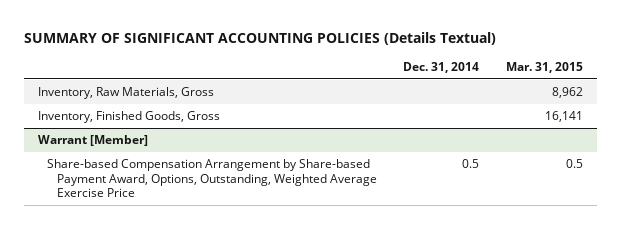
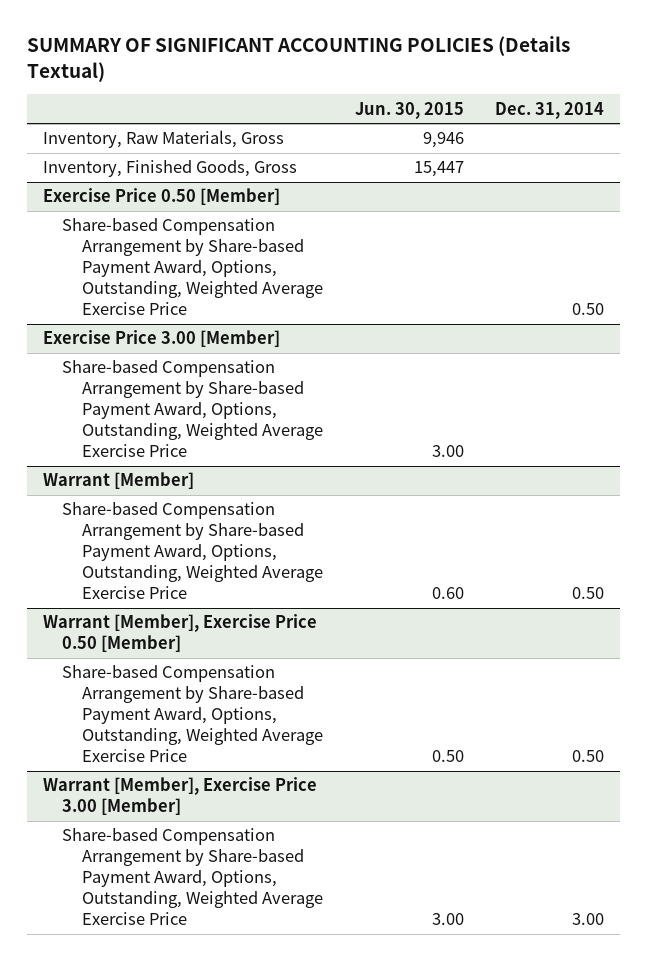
- | Dec. 31, 2014 | Mar. 31, 2015
+ | Jun. 30, 2015 | Dec. 31, 2014
+ Exercise Price 0.50 [Member]
+ Share-based Compensation Arrangement by Share-based Payment Award, Options, Outstanding, Weighted Average Exercise Price | | 0.50
+ Exercise Price 3.00 [Member]
+ Share-based Compensation Arrangement by Share-based Payment Award, Options, Outstanding, Weighted Average Exercise Price | 3.00 |
@ Warrant [Member]
- Share-based Compensation Arrangement by Share-based Payment Award, Options, Outstanding, Weighted Average Exercise Price | 0.5 | 0.5
+ Share-based Compensation Arrangement by Share-based Payment Award, Options, Outstanding, Weighted Average Exercise Price | 0.60 | 0.50
+ Warrant [Member], Exercise Price 0.50 [Member]
+ Share-based Compensation Arrangement by Share-based Payment Award, Options, Outstanding, Weighted Average Exercise Price | 0.50 | 0.50
+ Warrant [Member], Exercise Price 3.00 [Member]
+ Share-based Compensation Arrangement by Share-based Payment Award, Options, Outstanding, Weighted Average Exercise Price | 3.00 | 3.00

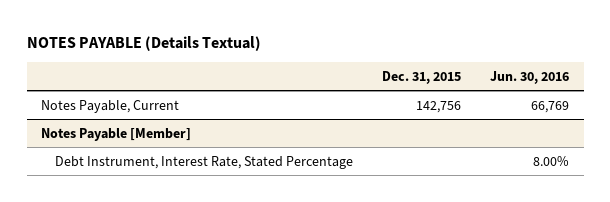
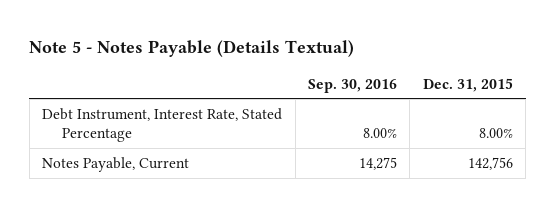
- NOTES PAYABLE (Details Textual)
+ Note 5 - Notes Payable (Details Textual)
- | Dec. 31, 2015 | Jun. 30, 2016
+ | Sep. 30, 2016 | Dec. 31, 2015
+ Debt Instrument, Interest Rate, Stated Percentage | 8.00% | 8.00%
- Notes Payable [Member]
- Debt Instrument, Interest Rate, Stated Percentage | | 8.00%

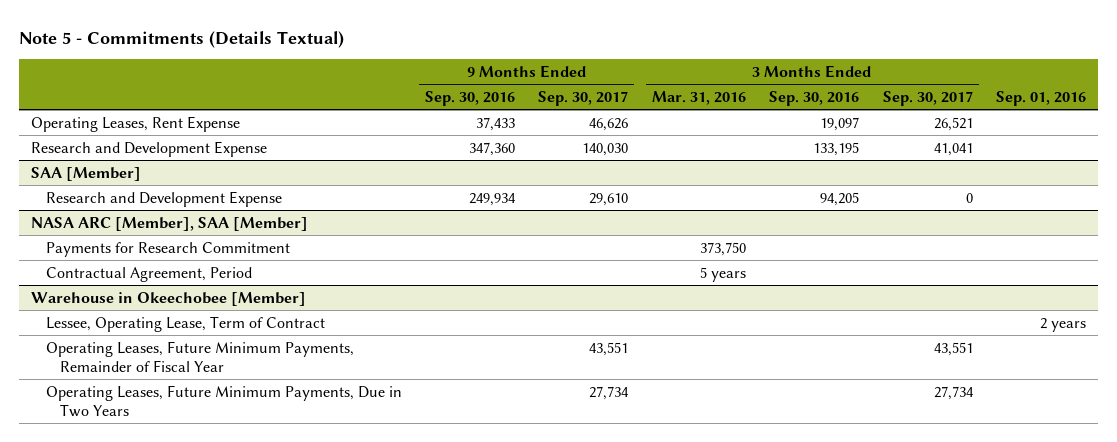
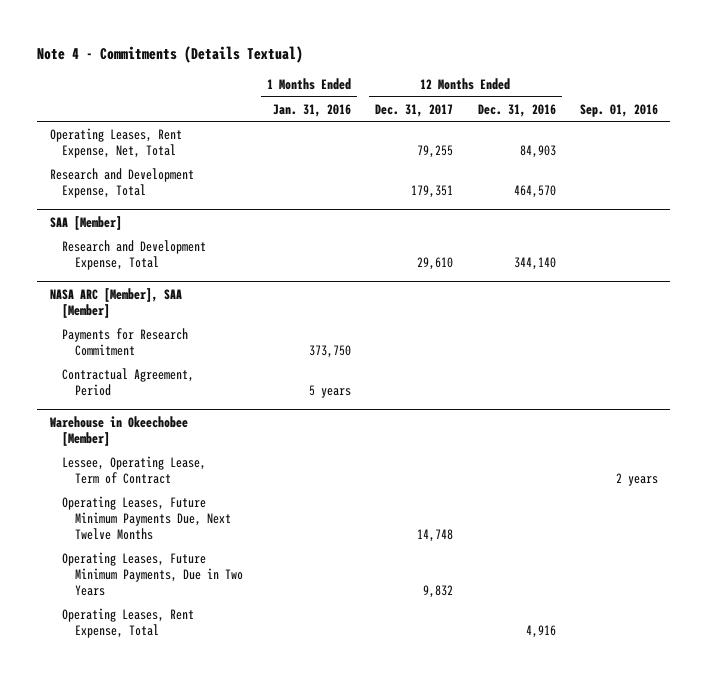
- Note 5 - Commitments (Details Textual)
+ Note 4 - Commitments (Details Textual)
- | 9 Months Ended Sep. 30, 2016 | 9 Months Ended Sep. 30, 2017 | 3 Months Ended Mar. 31, 2016 | 3 Months Ended Sep. 30, 2016 | 3 Months Ended Sep. 30, 2017 | Sep. 01, 2016
+ | 1 Months Ended Jan. 31, 2016 | 12 Months Ended Dec. 31, 2017 | 12 Months Ended Dec. 31, 2016 | Sep. 01, 2016
- Operating Leases, Rent Expense | 37,433 | 46,626 | | 19,097 | 26,521 |
- Research and Development Expense | 347,360 | 140,030 | | 133,195 | 41,041 |
+ Operating Leases, Rent Expense, Net, Total | | 79,255 | 84,903 |
+ Research and Development Expense, Total | | 179,351 | 464,570 |
@ SAA [Member]
- Research and Development Expense | 249,934 | 29,610 | | 94,205 | 0 |
+ Research and Development Expense, Total | | 29,610 | 344,140 |
@ Warehouse in Okeechobee [Member]
- Operating Leases, Future Minimum Payments, Remainder of Fiscal Year | | 43,551 | | | 43,551 |
+ Operating Leases, Future Minimum Payments Due, Next Twelve Months | | 14,748 | |
+ Operating Leases, Rent Expense, Total | | | 4,916 |

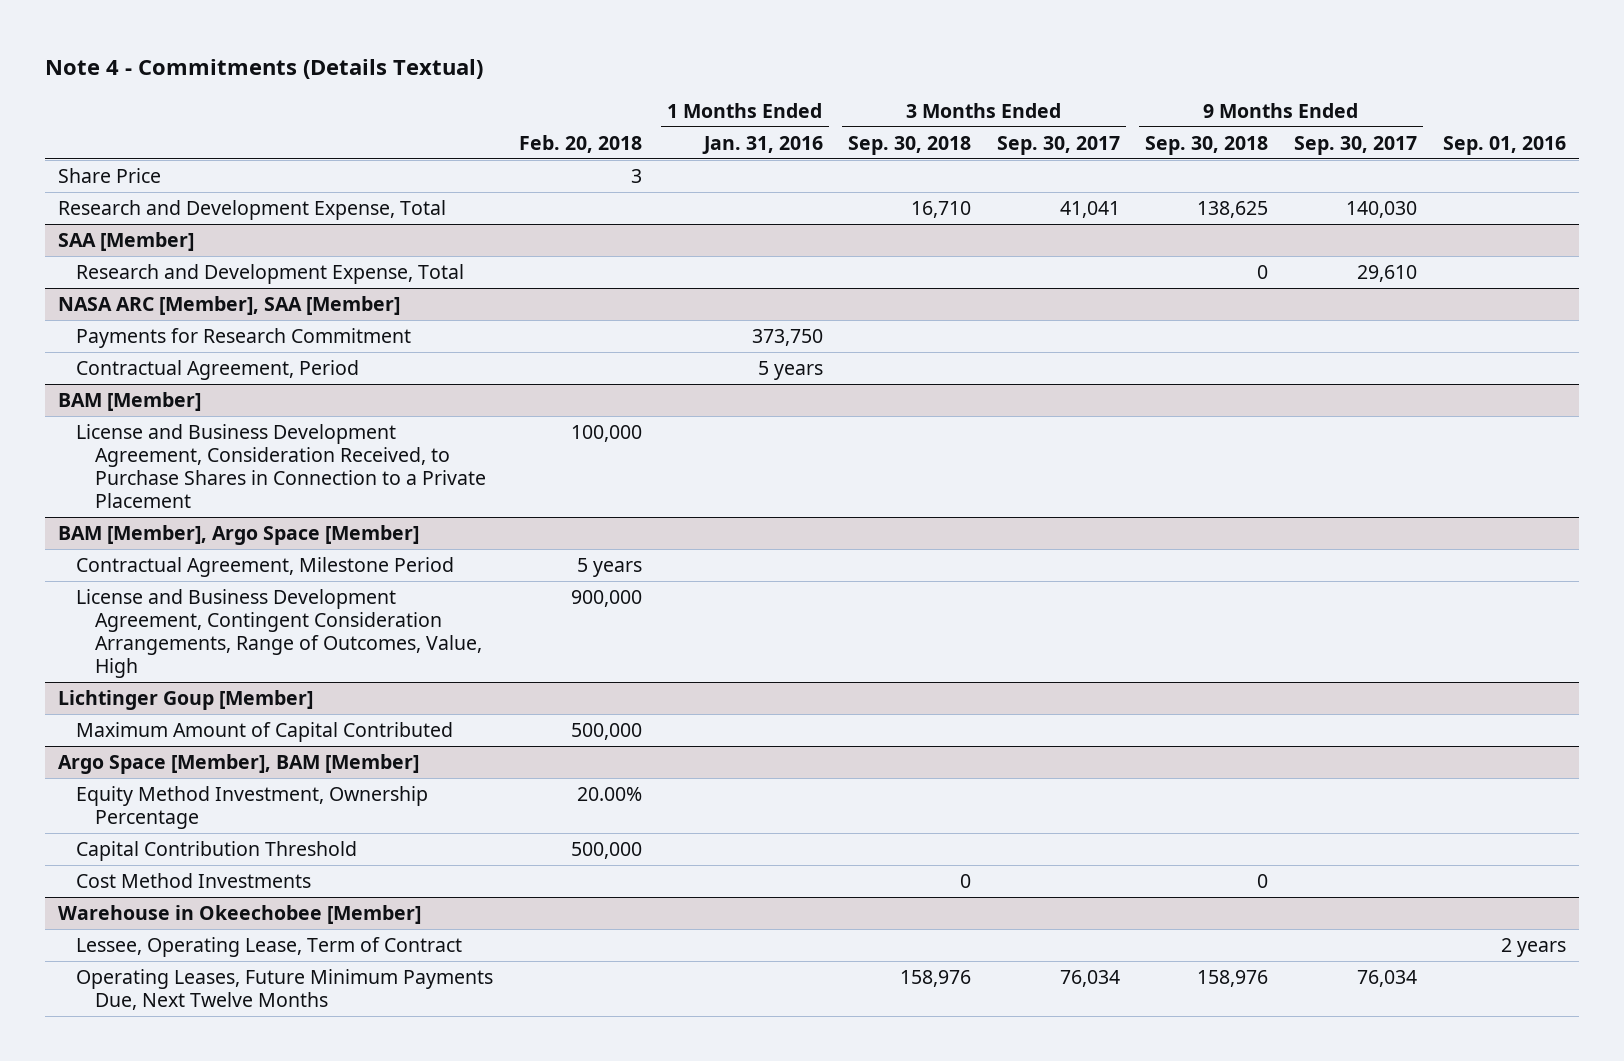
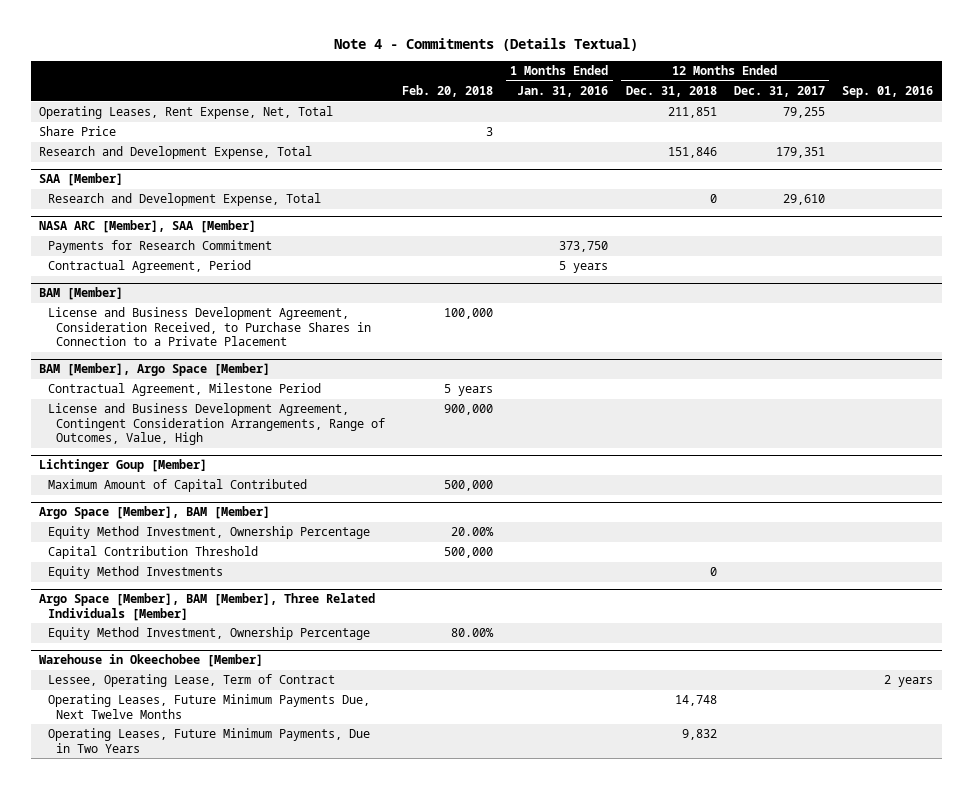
- | Feb. 20, 2018 | 1 Months Ended Jan. 31, 2016 | 3 Months Ended Sep. 30, 2018 | 3 Months Ended Sep. 30, 2017 | 9 Months Ended Sep. 30, 2018 | 9 Months Ended Sep. 30, 2017 | Sep. 01, 2016
+ | Feb. 20, 2018 | 1 Months Ended Jan. 31, 2016 | 12 Months Ended Dec. 31, 2018 | 12 Months Ended Dec. 31, 2017 | Sep. 01, 2016
+ Operating Leases, Rent Expense, Net, Total | | | 211,851 | 79,255 |
@ Argo Space [Member], BAM [Member]
- Cost Method Investments | | | 0 | | 0 | |
+ Equity Method Investments | | | 0 | |
+ Argo Space [Member], BAM [Member], Three Related Individuals [Member]
+ Equity Method Investment, Ownership Percentage | 80.00% | | | |
@ Warehouse in Okeechobee [Member]
+ Operating Leases, Future Minimum Payments, Due in Two Years | | | 9,832 | |

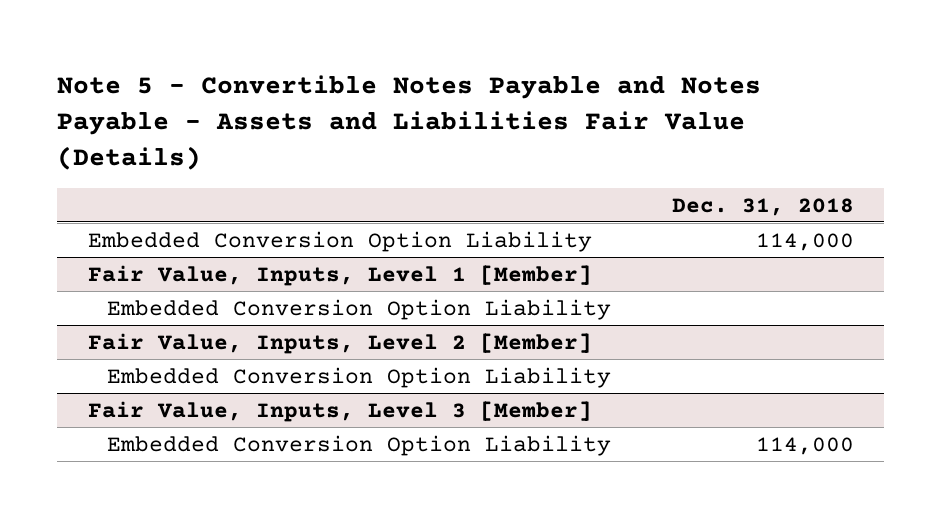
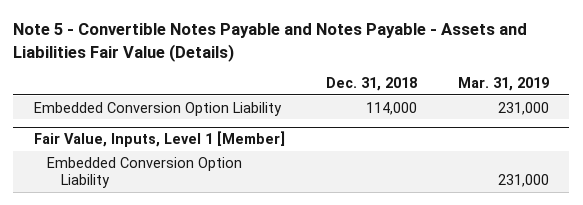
- | Dec. 31, 2018
+ | Dec. 31, 2018 | Mar. 31, 2019
- Fair Value, Inputs, Level 2 [Member]
- Embedded Conversion Option Liability
- Fair Value, Inputs, Level 3 [Member]
- Embedded Conversion Option Liability | 114,000

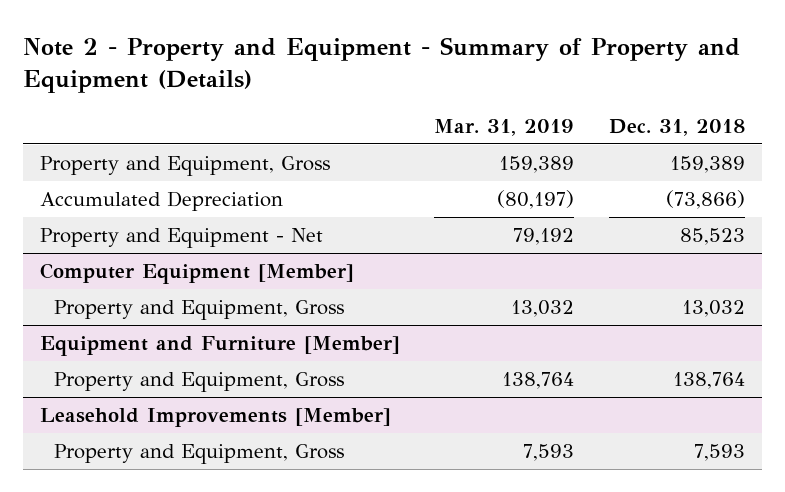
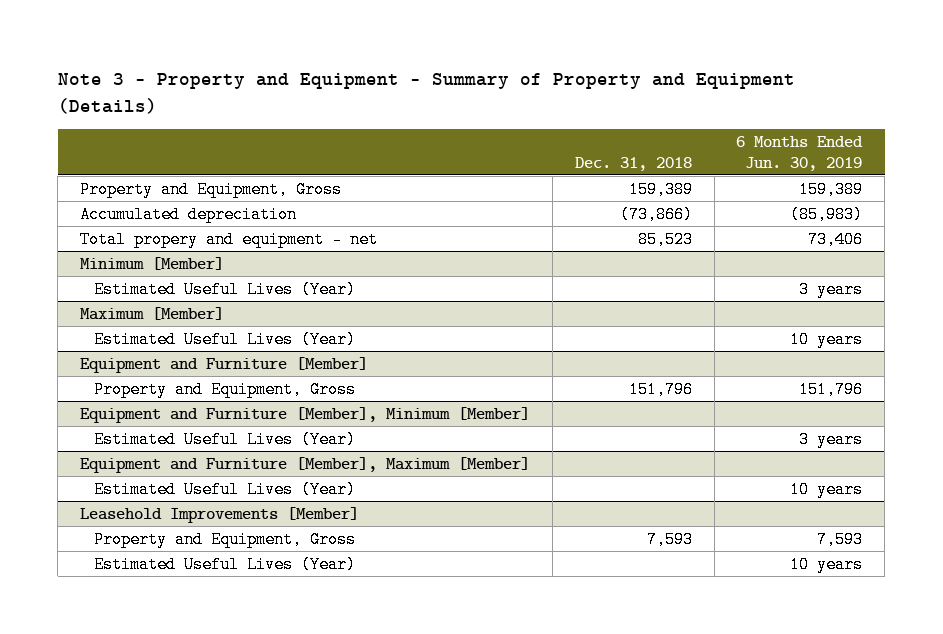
- Note 2 - Property and Equipment - Summary of Property and Equipment (Details)
+ Note 3 - Property and Equipment - Summary of Property and Equipment (Details)
- | Mar. 31, 2019 | Dec. 31, 2018
+ | Dec. 31, 2018 | 6 Months Ended Jun. 30, 2019
- Accumulated Depreciation | (80,197) | (73,866)
- Property and Equipment - Net | 79,192 | 85,523
- Computer Equipment [Member]
- Property and Equipment, Gross | 13,032 | 13,032
+ Accumulated depreciation | (73,866) | (85,983)
+ Total propery and equipment - net | 85,523 | 73,406
+ Minimum [Member]
+ Estimated Useful Lives (Year) | | 3 years
+ Maximum [Member]
+ Estimated Useful Lives (Year) | | 10 years
@ Equipment and Furniture [Member]
- Property and Equipment, Gross | 138,764 | 138,764
+ Property and Equipment, Gross | 151,796 | 151,796
+ Equipment and Furniture [Member], Minimum [Member]
+ Estimated Useful Lives (Year) | | 3 years
+ Equipment and Furniture [Member], Maximum [Member]
+ Estimated Useful Lives (Year) | | 10 years
@ Leasehold Improvements [Member]
+ Estimated Useful Lives (Year) | | 10 years

